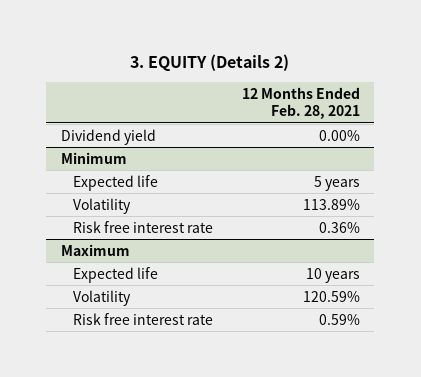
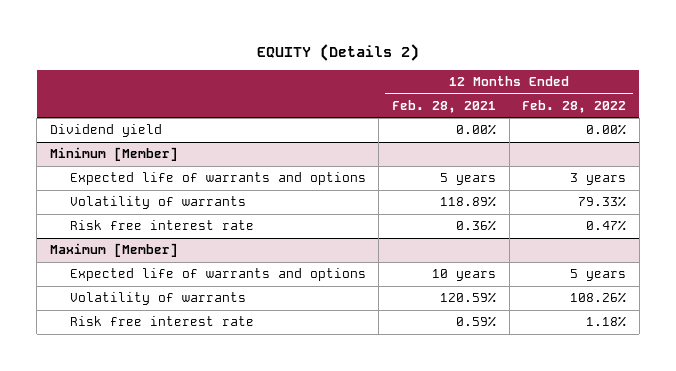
- 3. EQUITY (Details 2)
+ EQUITY (Details 2)
- | 12 Months Ended Feb. 28, 2021
+ | 12 Months Ended Feb. 28, 2021 | 12 Months Ended Feb. 28, 2022
- Minimum
- Expected life | 5 years
- Volatility | 113.89%
+ Minimum [Member]
+ Expected life of warrants and options | 5 years | 3 years
+ Volatility of warrants | 118.89% | 79.33%
- Maximum
- Expected life | 10 years
- Volatility | 120.59%
+ Maximum [Member]
+ Expected life of warrants and options | 10 years | 5 years
+ Volatility of warrants | 120.59% | 108.26%

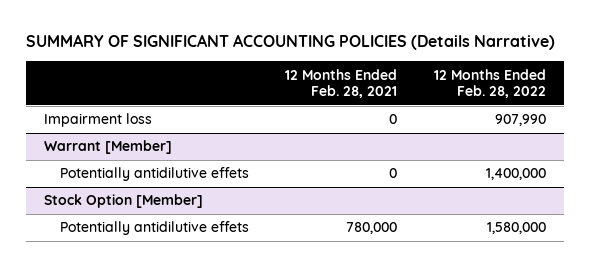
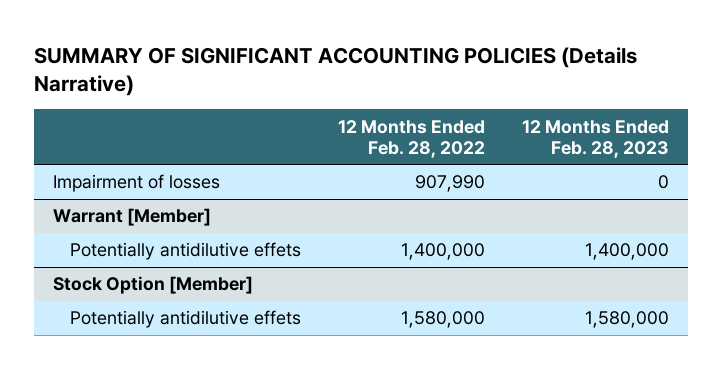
- | 12 Months Ended Feb. 28, 2021 | 12 Months Ended Feb. 28, 2022
+ | 12 Months Ended Feb. 28, 2022 | 12 Months Ended Feb. 28, 2023
- Impairment loss | 0 | 907,990
+ Impairment of losses | 907,990 | 0

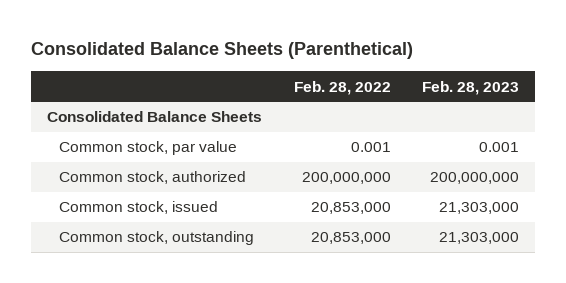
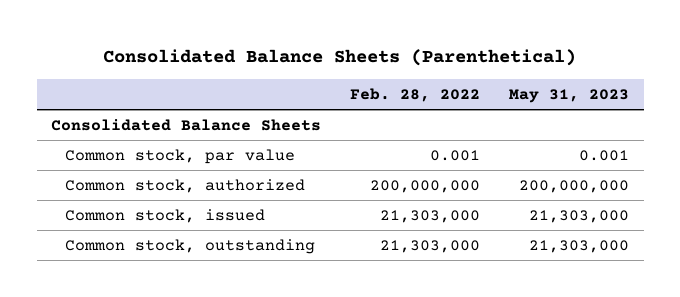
- | Feb. 28, 2022 | Feb. 28, 2023
+ | Feb. 28, 2022 | May 31, 2023
- Common stock, issued | 20,853,000 | 21,303,000
- Common stock, outstanding | 20,853,000 | 21,303,000
+ Common stock, issued | 21,303,000 | 21,303,000
+ Common stock, outstanding | 21,303,000 | 21,303,000

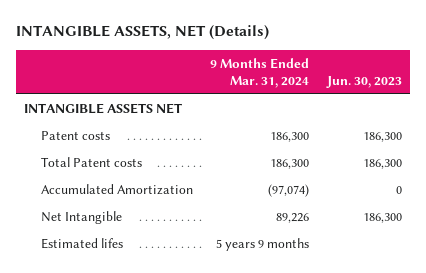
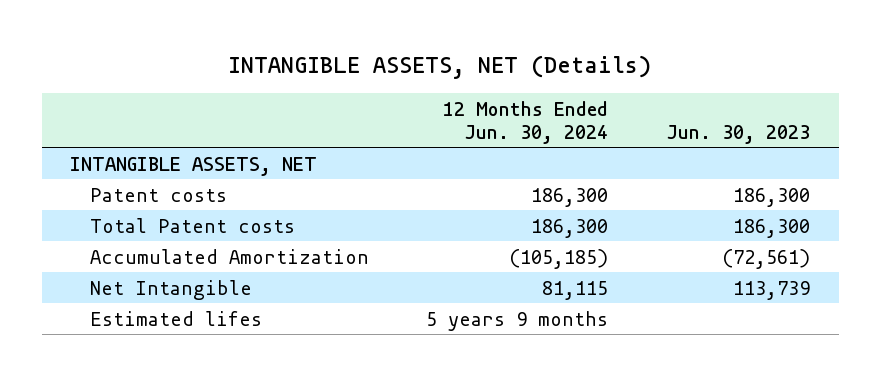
- | 9 Months Ended Mar. 31, 2024 | Jun. 30, 2023
+ | 12 Months Ended Jun. 30, 2024 | Jun. 30, 2023
- INTANGIBLE ASSETS NET
+ INTANGIBLE ASSETS, NET
- Accumulated Amortization | (97,074) | 0
- Net Intangible | 89,226 | 186,300
+ Accumulated Amortization | (105,185) | (72,561)
+ Net Intangible | 81,115 | 113,739

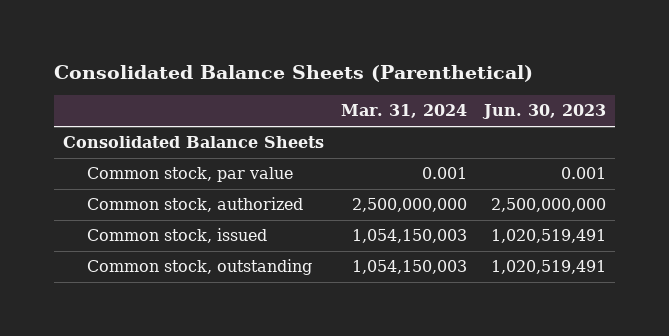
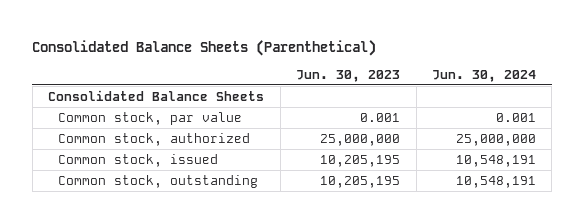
- | Mar. 31, 2024 | Jun. 30, 2023
+ | Jun. 30, 2023 | Jun. 30, 2024
- Common stock, authorized | 2,500,000,000 | 2,500,000,000
- Common stock, issued | 1,054,150,003 | 1,020,519,491
- Common stock, outstanding | 1,054,150,003 | 1,020,519,491
+ Common stock, authorized | 25,000,000 | 25,000,000
+ Common stock, issued | 10,205,195 | 10,548,191
+ Common stock, outstanding | 10,205,195 | 10,548,191

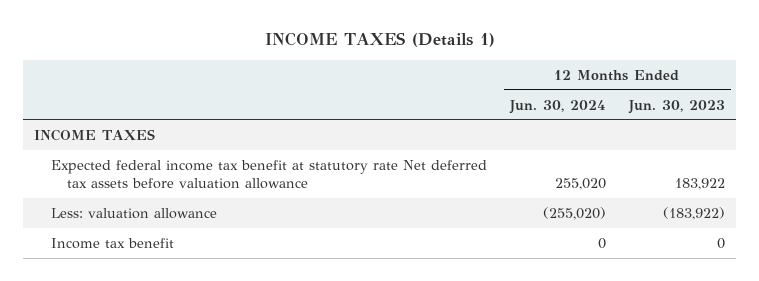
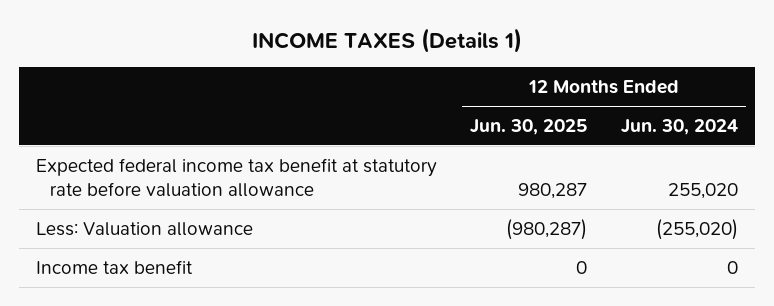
- | 12 Months Ended Jun. 30, 2024 | 12 Months Ended Jun. 30, 2023
+ | 12 Months Ended Jun. 30, 2025 | 12 Months Ended Jun. 30, 2024
- INCOME TAXES
- Expected federal income tax benefit at statutory rate Net deferred tax assets before valuation allowance | 255,020 | 183,922
- Less: valuation allowance | (255,020) | (183,922)
+ Expected federal income tax benefit at statutory rate before valuation allowance | 980,287 | 255,020
+ Less: Valuation allowance | (980,287) | (255,020)

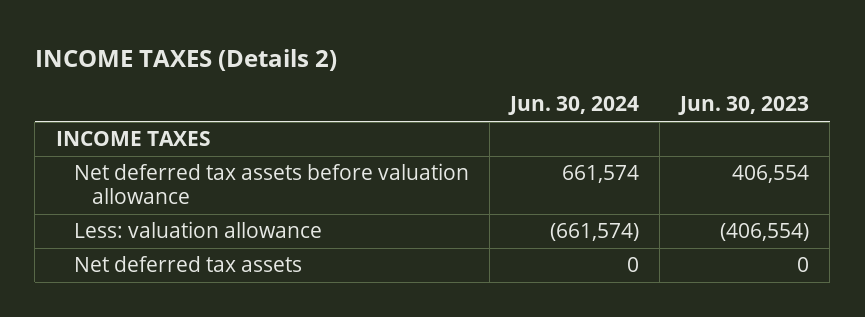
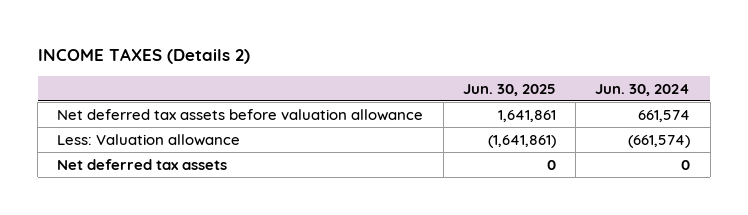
- | Jun. 30, 2024 | Jun. 30, 2023
+ | Jun. 30, 2025 | Jun. 30, 2024
- INCOME TAXES
- Less: valuation allowance | (661,574) | (406,554)
+ Less: Valuation allowance | (1,641,861) | (661,574)

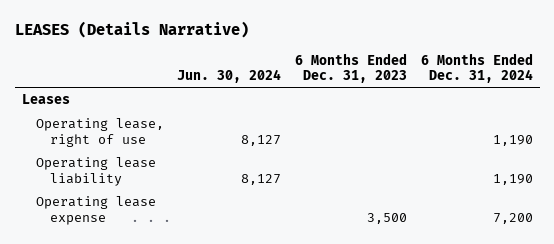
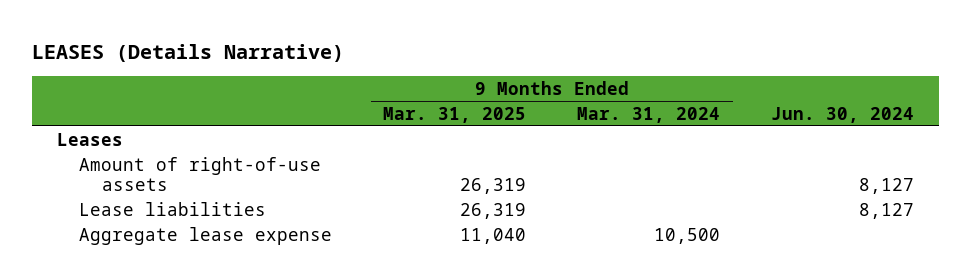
- | Jun. 30, 2024 | 6 Months Ended Dec. 31, 2023 | 6 Months Ended Dec. 31, 2024
+ | 9 Months Ended Mar. 31, 2025 | 9 Months Ended Mar. 31, 2024 | Jun. 30, 2024
- Operating lease, right of use | 8,127 | | 1,190
- Operating lease liability | 8,127 | | 1,190
- Operating lease expense | | 3,500 | 7,200
+ Amount of right-of-use assets | 26,319 | | 8,127
+ Lease liabilities | 26,319 | | 8,127
+ Aggregate lease expense | 11,040 | 10,500 |

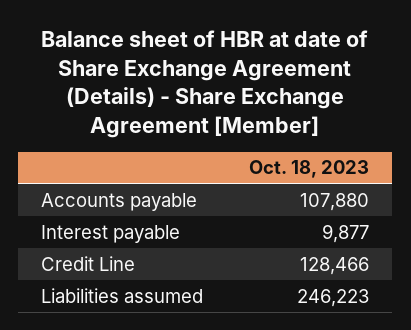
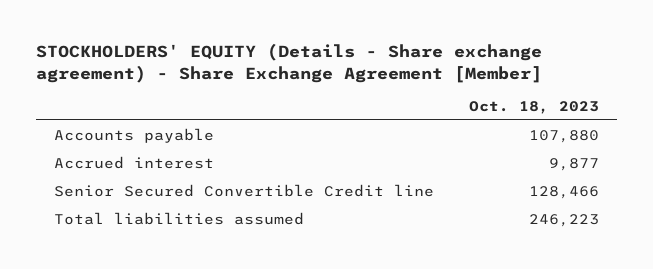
- Balance sheet of HBR at date of Share Exchange Agreement (Details) - Share Exchange Agreement [Member]
+ STOCKHOLDERS' EQUITY (Details - Share exchange agreement) - Share Exchange Agreement [Member]
- Interest payable | 9,877
- Credit Line | 128,466
- Liabilities assumed | 246,223
+ Accrued interest | 9,877
+ Senior Secured Convertible Credit line | 128,466
+ Total liabilities assumed | 246,223

